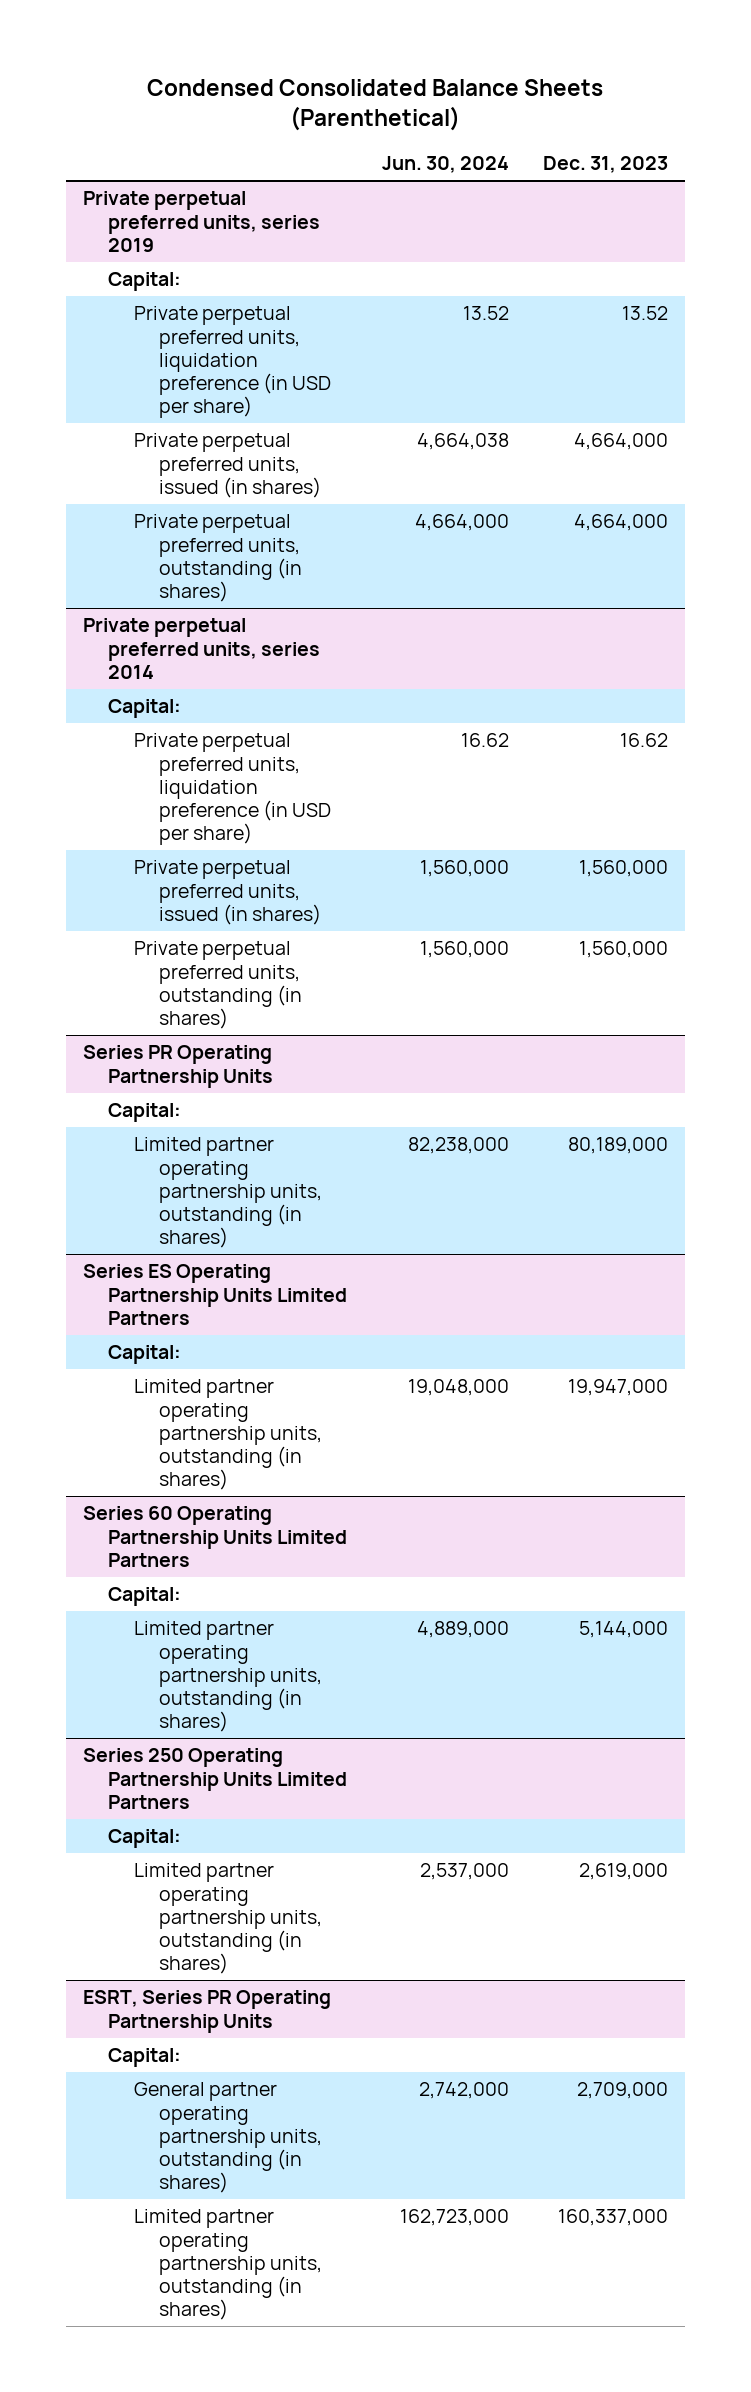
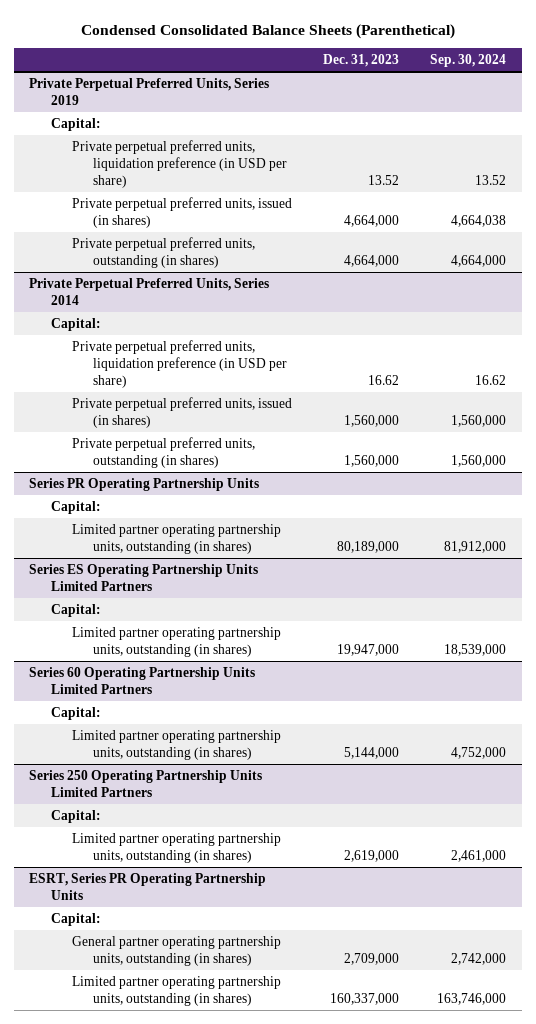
- | Jun. 30, 2024 | Dec. 31, 2023
+ | Dec. 31, 2023 | Sep. 30, 2024
- Private perpetual preferred units, series 2019
+ Private Perpetual Preferred Units, Series 2019
- Private perpetual preferred units, series 2014
+ Private Perpetual Preferred Units, Series 2014

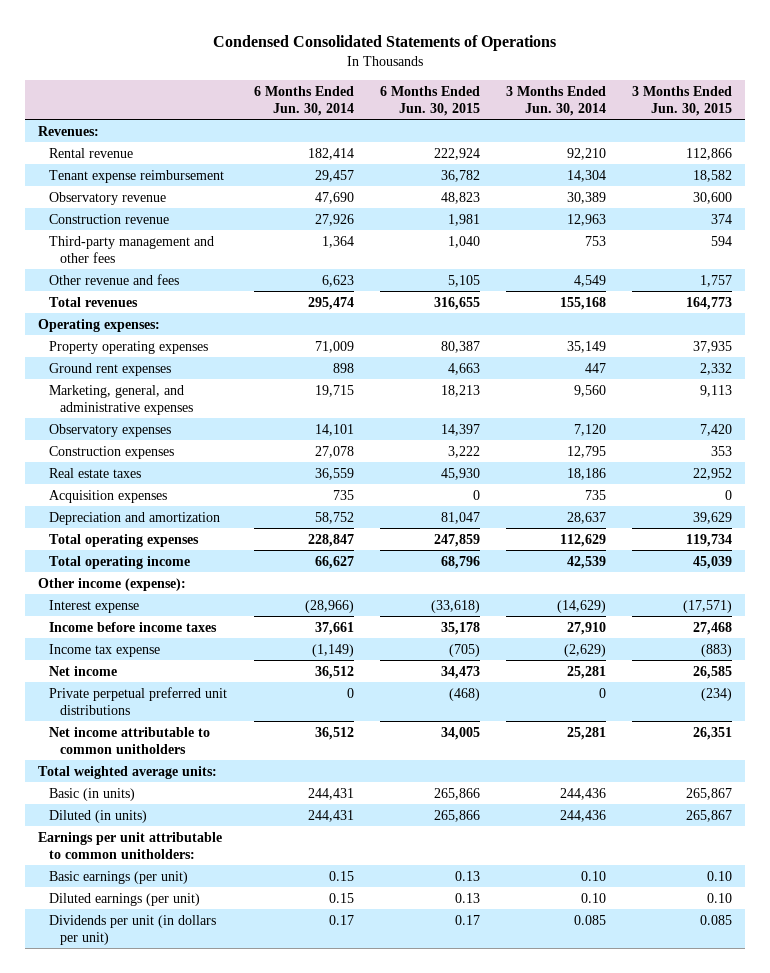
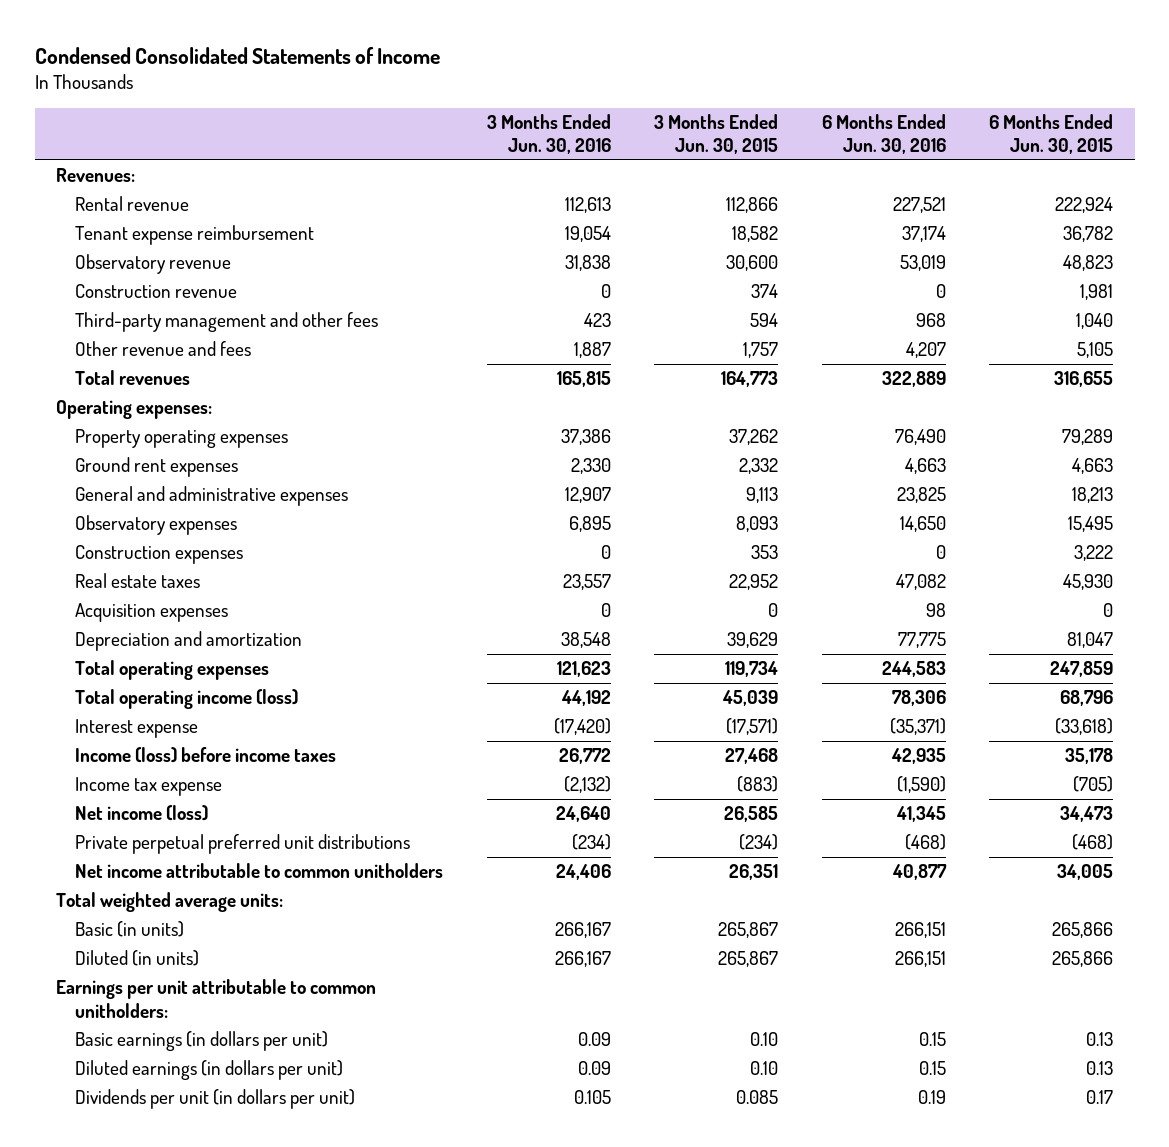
- Condensed Consolidated Statements of Operations
+ Condensed Consolidated Statements of Income
- | 6 Months Ended Jun. 30, 2014 | 6 Months Ended Jun. 30, 2015 | 3 Months Ended Jun. 30, 2014 | 3 Months Ended Jun. 30, 2015
+ | 3 Months Ended Jun. 30, 2016 | 3 Months Ended Jun. 30, 2015 | 6 Months Ended Jun. 30, 2016 | 6 Months Ended Jun. 30, 2015
- Property operating expenses | 71,009 | 80,387 | 35,149 | 37,935
+ Property operating expenses | 37,386 | 37,262 | 76,490 | 79,289
- Marketing, general, and administrative expenses | 19,715 | 18,213 | 9,560 | 9,113
- Observatory expenses | 14,101 | 14,397 | 7,120 | 7,420
+ General and administrative expenses | 12,907 | 9,113 | 23,825 | 18,213
+ Observatory expenses | 6,895 | 8,093 | 14,650 | 15,495
- Total operating income | 66,627 | 68,796 | 42,539 | 45,039
- Other income (expense):
+ Total operating income (loss) | 44,192 | 45,039 | 78,306 | 68,796
- Income before income taxes | 37,661 | 35,178 | 27,910 | 27,468
+ Income (loss) before income taxes | 26,772 | 27,468 | 42,935 | 35,178
- Net income | 36,512 | 34,473 | 25,281 | 26,585
+ Net income (loss) | 24,640 | 26,585 | 41,345 | 34,473
- Basic earnings (per unit) | 0.15 | 0.13 | 0.10 | 0.10
- Diluted earnings (per unit) | 0.15 | 0.13 | 0.10 | 0.10
+ Basic earnings (in dollars per unit) | 0.09 | 0.10 | 0.15 | 0.13
+ Diluted earnings (in dollars per unit) | 0.09 | 0.10 | 0.15 | 0.13

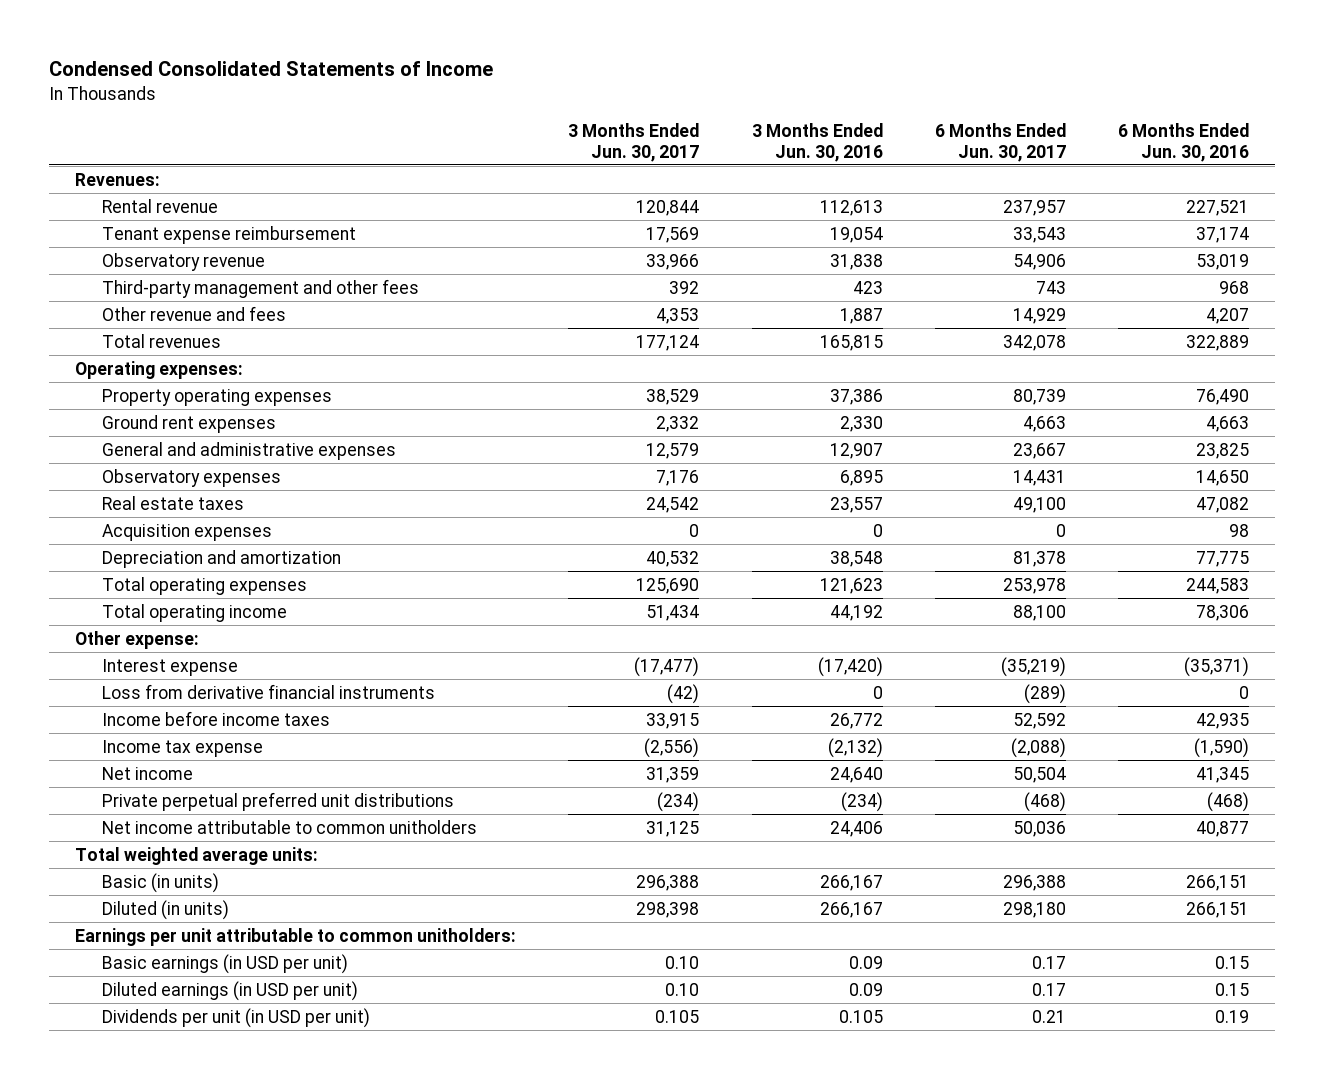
- | 3 Months Ended Jun. 30, 2016 | 3 Months Ended Jun. 30, 2015 | 6 Months Ended Jun. 30, 2016 | 6 Months Ended Jun. 30, 2015
+ | 3 Months Ended Jun. 30, 2017 | 3 Months Ended Jun. 30, 2016 | 6 Months Ended Jun. 30, 2017 | 6 Months Ended Jun. 30, 2016
- Construction revenue | 0 | 374 | 0 | 1,981
- Construction expenses | 0 | 353 | 0 | 3,222
- Total operating income (loss) | 44,192 | 45,039 | 78,306 | 68,796
+ Total operating income | 51,434 | 44,192 | 88,100 | 78,306
+ Other expense:
- Income (loss) before income taxes | 26,772 | 27,468 | 42,935 | 35,178
+ Loss from derivative financial instruments | (42) | 0 | (289) | 0
+ Income before income taxes | 33,915 | 26,772 | 52,592 | 42,935
- Net income (loss) | 24,640 | 26,585 | 41,345 | 34,473
+ Net income | 31,359 | 24,640 | 50,504 | 41,345
- Basic earnings (in dollars per unit) | 0.09 | 0.10 | 0.15 | 0.13
- Diluted earnings (in dollars per unit) | 0.09 | 0.10 | 0.15 | 0.13
- Dividends per unit (in dollars per unit) | 0.105 | 0.085 | 0.19 | 0.17
+ Basic earnings (in USD per unit) | 0.10 | 0.09 | 0.17 | 0.15
+ Diluted earnings (in USD per unit) | 0.10 | 0.09 | 0.17 | 0.15
+ Dividends per unit (in USD per unit) | 0.105 | 0.105 | 0.21 | 0.19

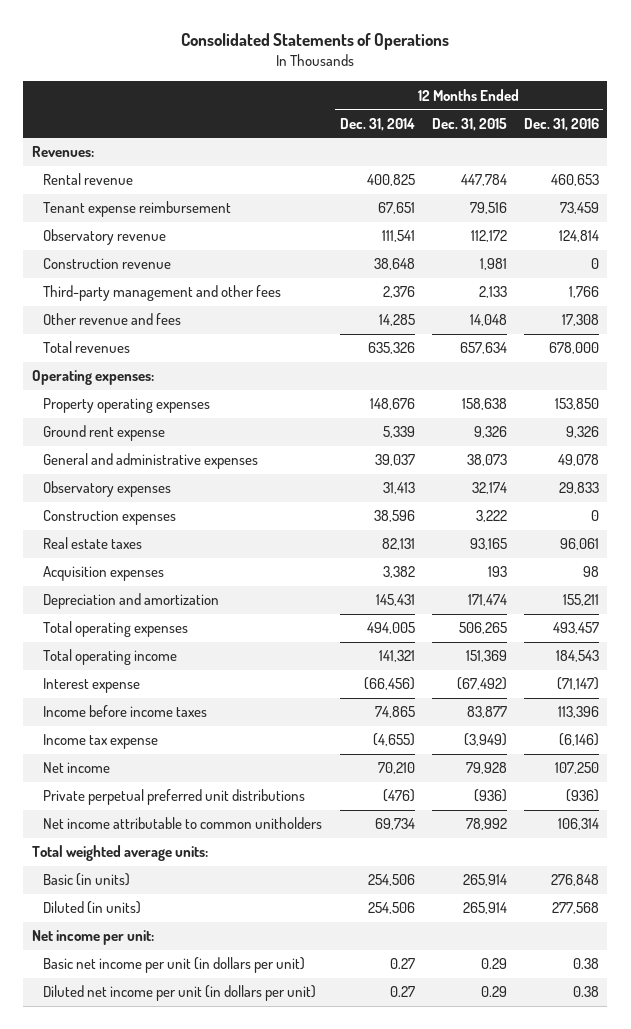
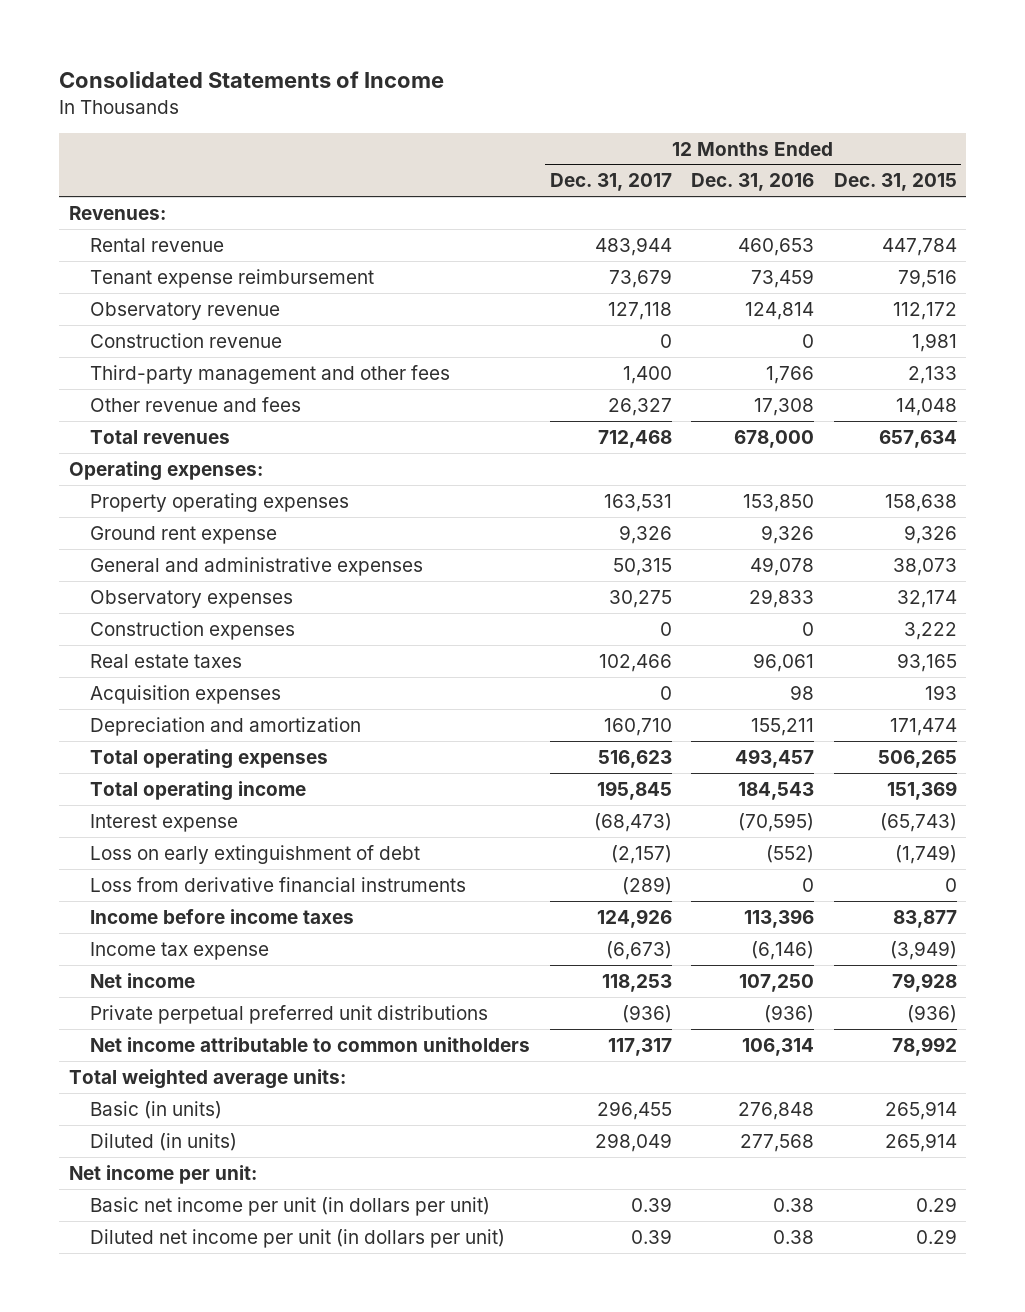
- Consolidated Statements of Operations
+ Consolidated Statements of Income
- | 12 Months Ended Dec. 31, 2014 | 12 Months Ended Dec. 31, 2015 | 12 Months Ended Dec. 31, 2016
+ | 12 Months Ended Dec. 31, 2017 | 12 Months Ended Dec. 31, 2016 | 12 Months Ended Dec. 31, 2015
- Interest expense | (66,456) | (67,492) | (71,147)
+ Interest expense | (68,473) | (70,595) | (65,743)
+ Loss on early extinguishment of debt | (2,157) | (552) | (1,749)
+ Loss from derivative financial instruments | (289) | 0 | 0

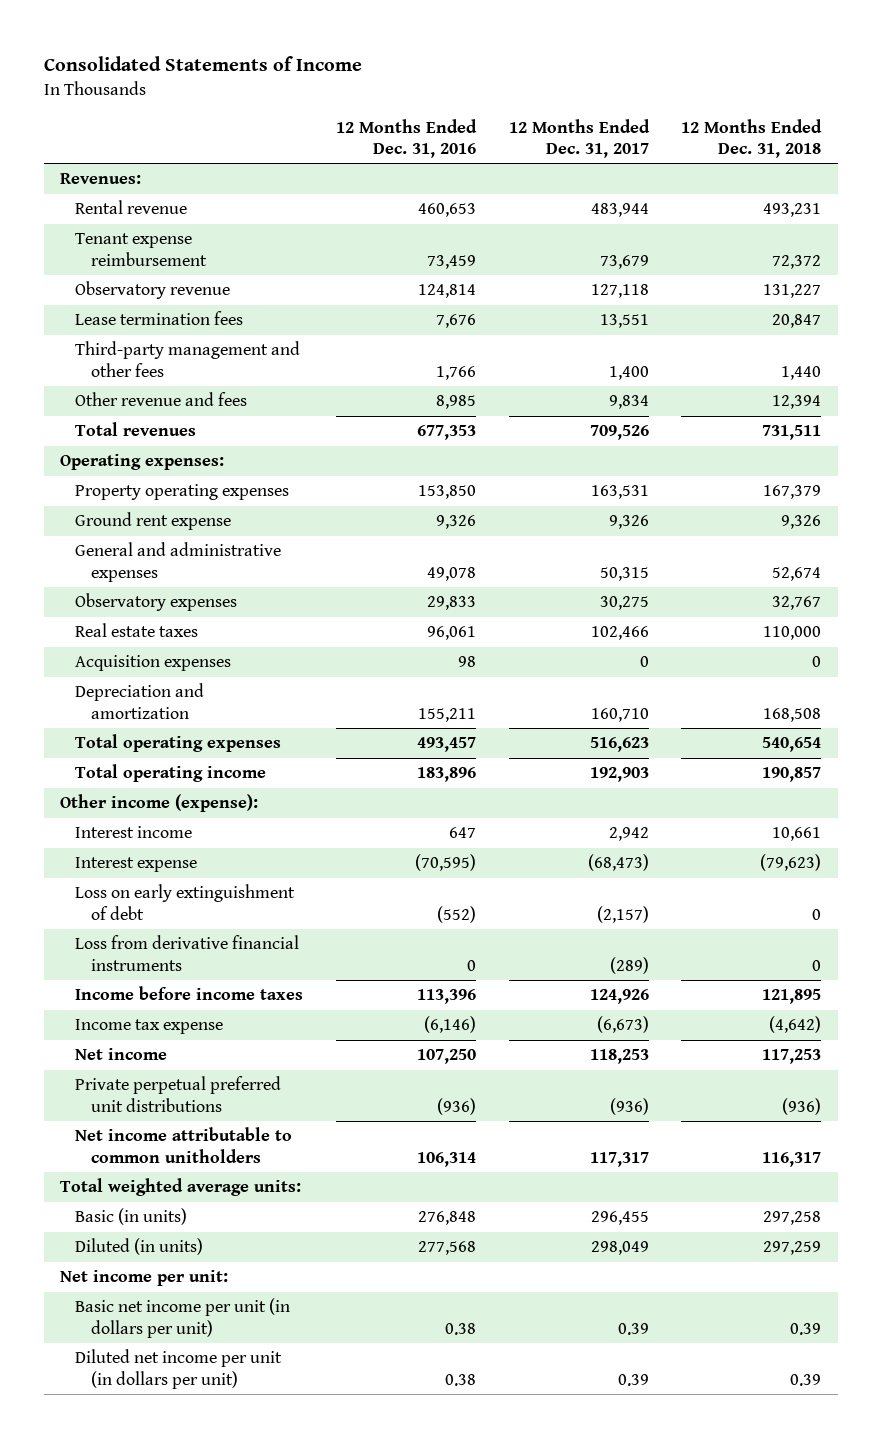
- | 12 Months Ended Dec. 31, 2017 | 12 Months Ended Dec. 31, 2016 | 12 Months Ended Dec. 31, 2015
+ | 12 Months Ended Dec. 31, 2016 | 12 Months Ended Dec. 31, 2017 | 12 Months Ended Dec. 31, 2018
- Construction revenue | 0 | 0 | 1,981
+ Lease termination fees | 7,676 | 13,551 | 20,847
- Other revenue and fees | 26,327 | 17,308 | 14,048
- Total revenues | 712,468 | 678,000 | 657,634
+ Other revenue and fees | 8,985 | 9,834 | 12,394
+ Total revenues | 677,353 | 709,526 | 731,511
- Construction expenses | 0 | 0 | 3,222
- Total operating income | 195,845 | 184,543 | 151,369
+ Total operating income | 183,896 | 192,903 | 190,857
+ Other income (expense):
+ Interest income | 647 | 2,942 | 10,661

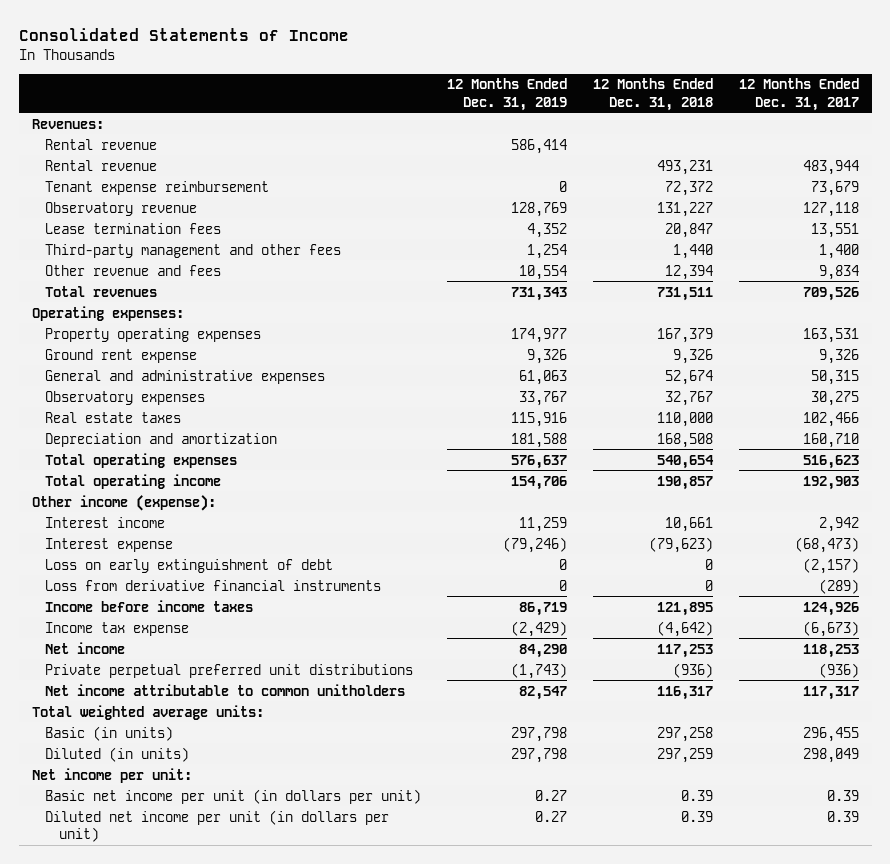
- | 12 Months Ended Dec. 31, 2016 | 12 Months Ended Dec. 31, 2017 | 12 Months Ended Dec. 31, 2018
+ | 12 Months Ended Dec. 31, 2019 | 12 Months Ended Dec. 31, 2018 | 12 Months Ended Dec. 31, 2017
+ Rental revenue | 586,414 | |
- Acquisition expenses | 98 | 0 | 0

